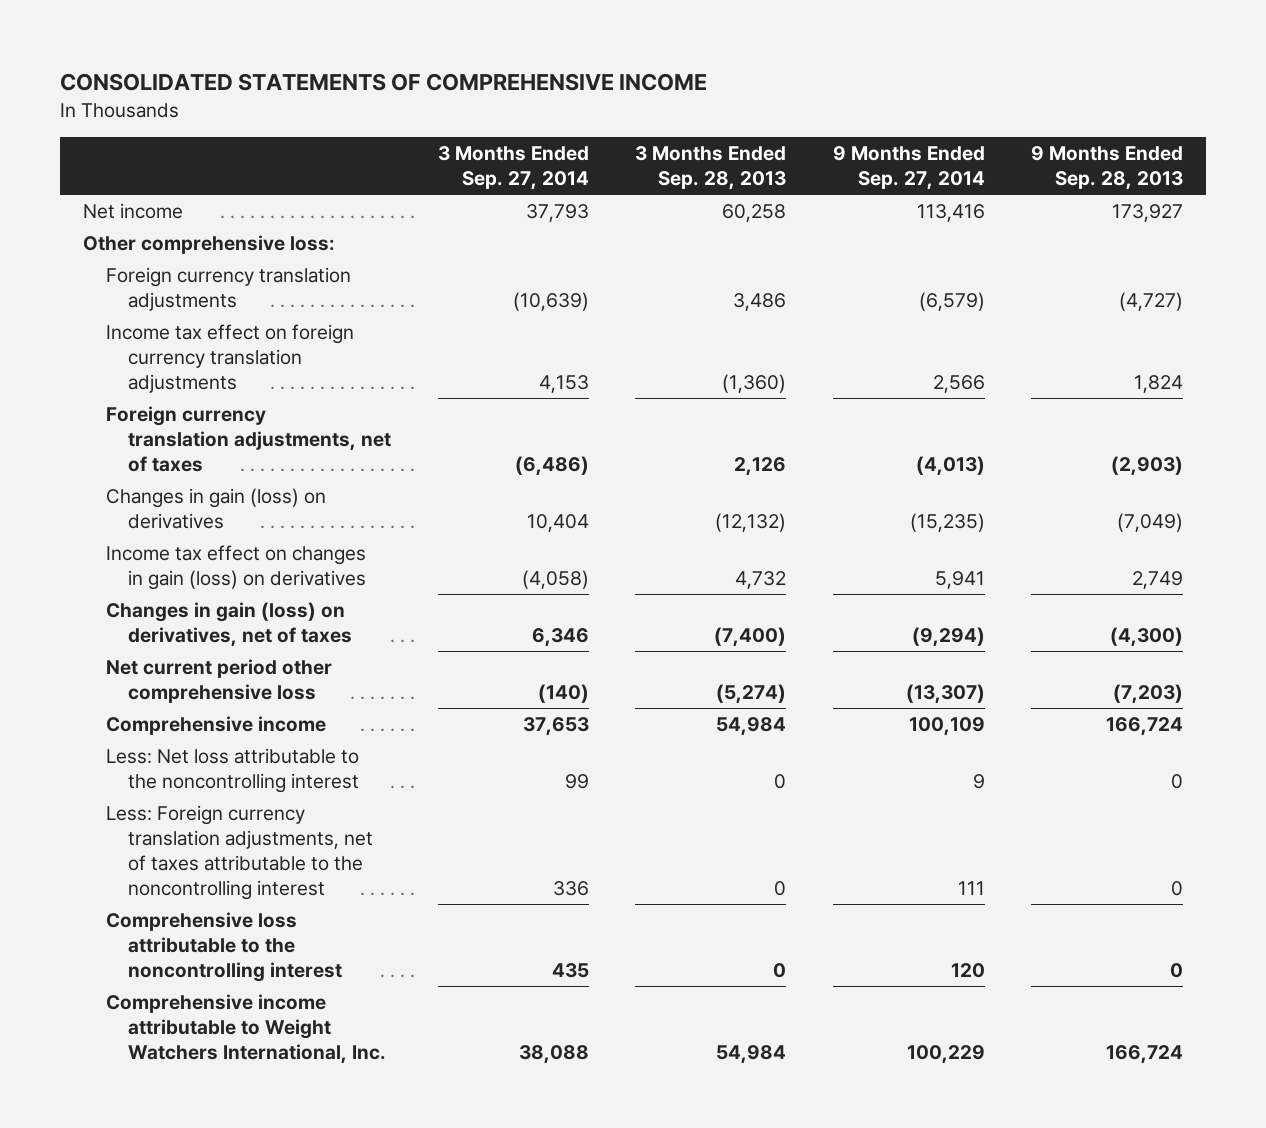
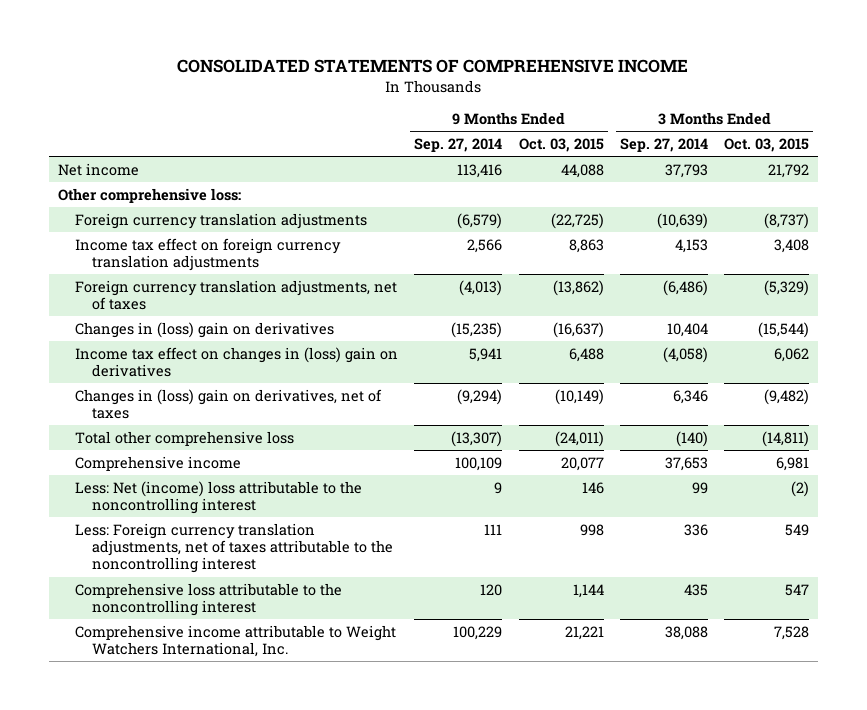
- | 3 Months Ended Sep. 27, 2014 | 3 Months Ended Sep. 28, 2013 | 9 Months Ended Sep. 27, 2014 | 9 Months Ended Sep. 28, 2013
+ | 9 Months Ended Sep. 27, 2014 | 9 Months Ended Oct. 03, 2015 | 3 Months Ended Sep. 27, 2014 | 3 Months Ended Oct. 03, 2015
- Changes in gain (loss) on derivatives | 10,404 | (12,132) | (15,235) | (7,049)
- Income tax effect on changes in gain (loss) on derivatives | (4,058) | 4,732 | 5,941 | 2,749
- Changes in gain (loss) on derivatives, net of taxes | 6,346 | (7,400) | (9,294) | (4,300)
- Net current period other comprehensive loss | (140) | (5,274) | (13,307) | (7,203)
+ Changes in (loss) gain on derivatives | (15,235) | (16,637) | 10,404 | (15,544)
+ Income tax effect on changes in (loss) gain on derivatives | 5,941 | 6,488 | (4,058) | 6,062
+ Changes in (loss) gain on derivatives, net of taxes | (9,294) | (10,149) | 6,346 | (9,482)
+ Total other comprehensive loss | (13,307) | (24,011) | (140) | (14,811)
- Less: Net loss attributable to the noncontrolling interest | 99 | 0 | 9 | 0
+ Less: Net (income) loss attributable to the noncontrolling interest | 9 | 146 | 99 | (2)

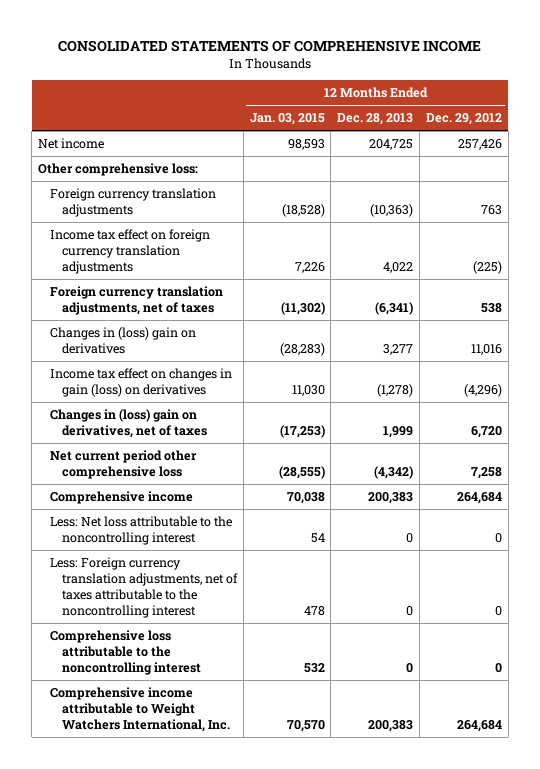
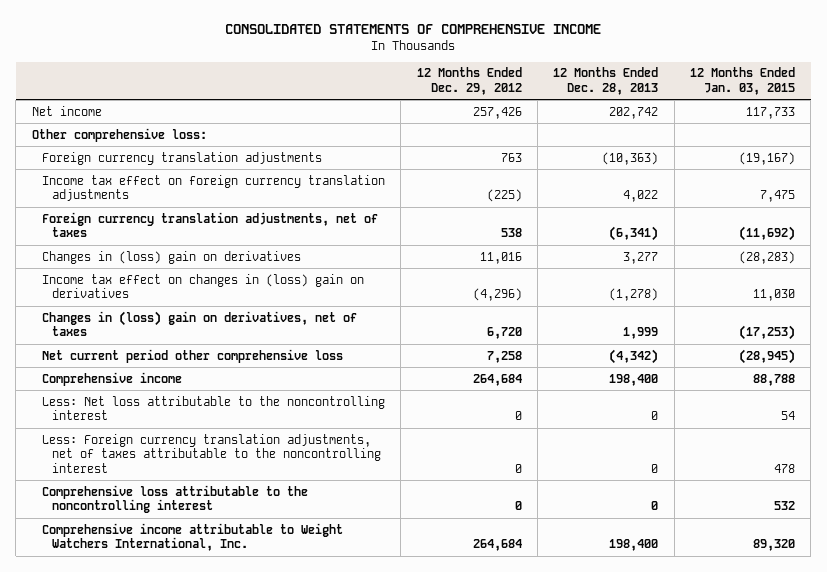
- | 12 Months Ended Jan. 03, 2015 | 12 Months Ended Dec. 28, 2013 | 12 Months Ended Dec. 29, 2012
+ | 12 Months Ended Dec. 29, 2012 | 12 Months Ended Dec. 28, 2013 | 12 Months Ended Jan. 03, 2015
- Net income | 98,593 | 204,725 | 257,426
+ Net income | 257,426 | 202,742 | 117,733
- Foreign currency translation adjustments | (18,528) | (10,363) | 763
- Income tax effect on foreign currency translation adjustments | 7,226 | 4,022 | (225)
- Foreign currency translation adjustments, net of taxes | (11,302) | (6,341) | 538
+ Foreign currency translation adjustments | 763 | (10,363) | (19,167)
+ Income tax effect on foreign currency translation adjustments | (225) | 4,022 | 7,475
+ Foreign currency translation adjustments, net of taxes | 538 | (6,341) | (11,692)
- Income tax effect on changes in gain (loss) on derivatives | 11,030 | (1,278) | (4,296)
+ Income tax effect on changes in (loss) gain on derivatives | (4,296) | (1,278) | 11,030
- Net current period other comprehensive loss | (28,555) | (4,342) | 7,258
- Comprehensive income | 70,038 | 200,383 | 264,684
+ Net current period other comprehensive loss | 7,258 | (4,342) | (28,945)
+ Comprehensive income | 264,684 | 198,400 | 88,788
- Comprehensive income attributable to Weight Watchers International, Inc. | 70,570 | 200,383 | 264,684
+ Comprehensive income attributable to Weight Watchers International, Inc. | 264,684 | 198,400 | 89,320

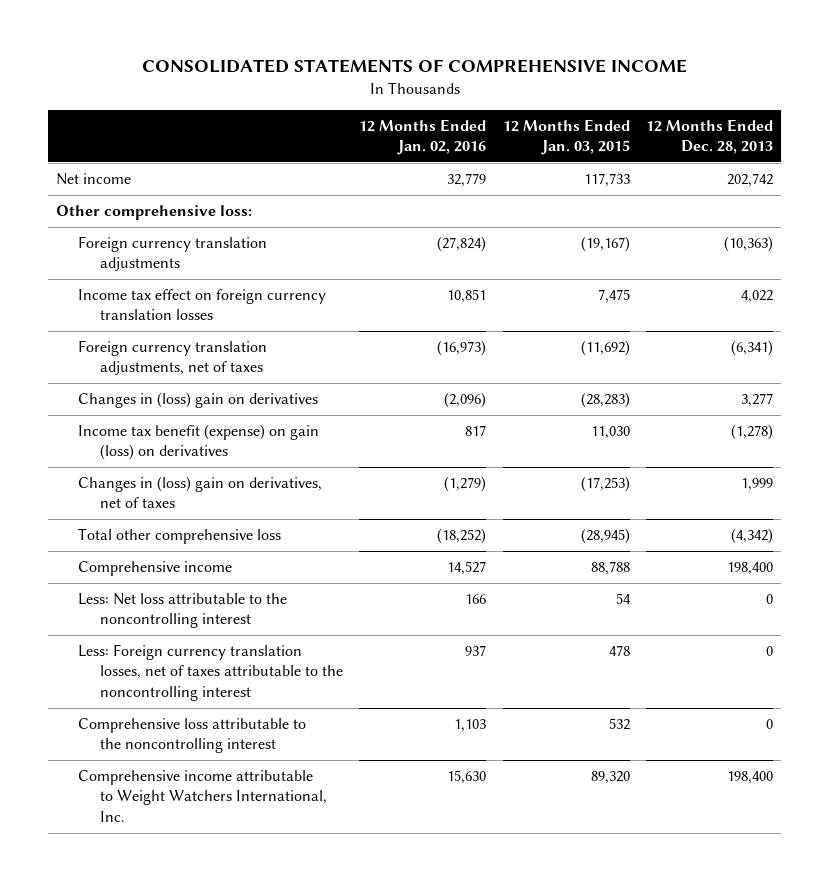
- | 12 Months Ended Dec. 29, 2012 | 12 Months Ended Dec. 28, 2013 | 12 Months Ended Jan. 03, 2015
+ | 12 Months Ended Jan. 02, 2016 | 12 Months Ended Jan. 03, 2015 | 12 Months Ended Dec. 28, 2013
- Income tax effect on foreign currency translation adjustments | (225) | 4,022 | 7,475
+ Income tax effect on foreign currency translation losses | 10,851 | 7,475 | 4,022
- Income tax effect on changes in (loss) gain on derivatives | (4,296) | (1,278) | 11,030
+ Income tax benefit (expense) on gain (loss) on derivatives | 817 | 11,030 | (1,278)
- Net current period other comprehensive loss | 7,258 | (4,342) | (28,945)
+ Total other comprehensive loss | (18,252) | (28,945) | (4,342)
- Less: Foreign currency translation adjustments, net of taxes attributable to the noncontrolling interest | 0 | 0 | 478
+ Less: Foreign currency translation losses, net of taxes attributable to the noncontrolling interest | 937 | 478 | 0

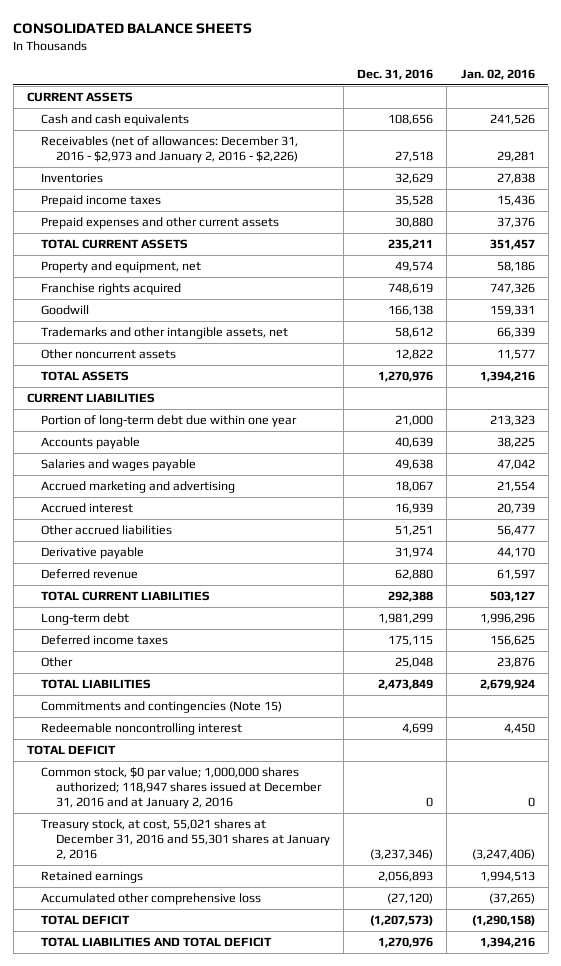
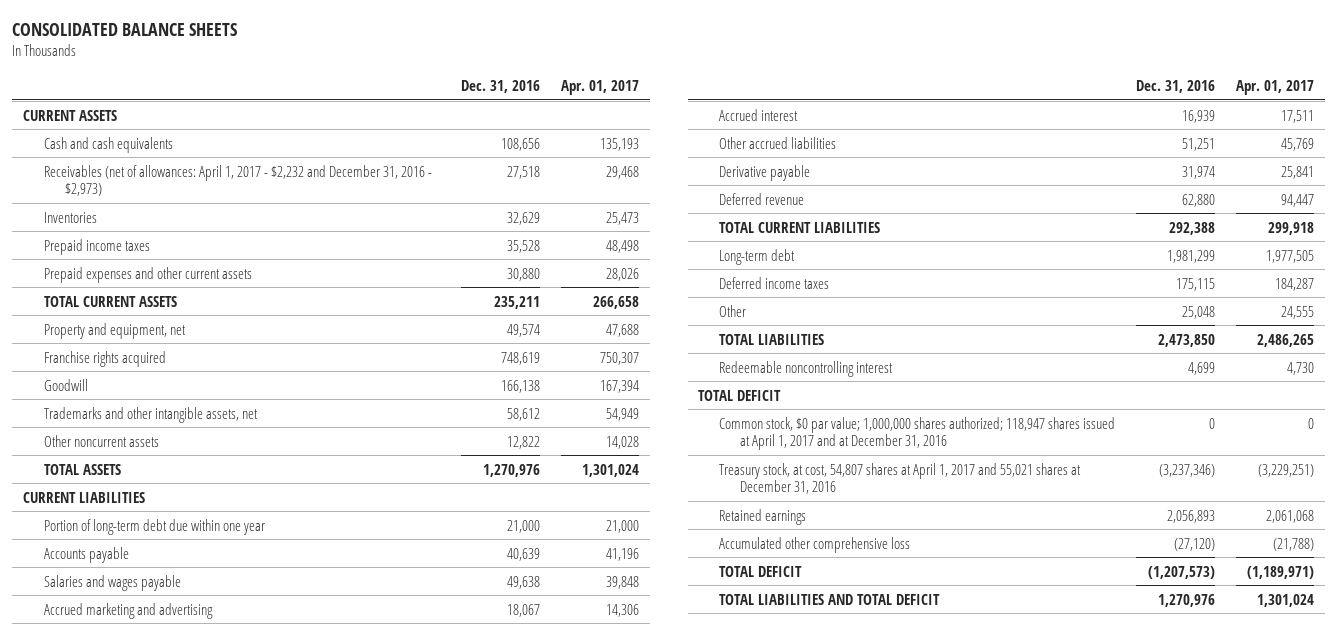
- | Dec. 31, 2016 | Jan. 02, 2016
+ | Dec. 31, 2016 | Apr. 01, 2017
- Receivables (net of allowances: December 31, 2016 - $2,973 and January 2, 2016 - $2,226) | 27,518 | 29,281
+ Receivables (net of allowances: April 1, 2017 - $2,232 and December 31, 2016 - $2,973) | 27,518 | 29,468
- TOTAL LIABILITIES | 2,473,849 | 2,679,924
- Commitments and contingencies (Note 15)
+ TOTAL LIABILITIES | 2,473,850 | 2,486,265
- Common stock, $0 par value; 1,000,000 shares authorized; 118,947 shares issued at December 31, 2016 and at January 2, 2016 | 0 | 0
- Treasury stock, at cost, 55,021 shares at December 31, 2016 and 55,301 shares at January 2, 2016 | (3,237,346) | (3,247,406)
+ Common stock, $0 par value; 1,000,000 shares authorized; 118,947 shares issued at April 1, 2017 and at December 31, 2016 | 0 | 0
+ Treasury stock, at cost, 54,807 shares at April 1, 2017 and 55,021 shares at December 31, 2016 | (3,237,346) | (3,229,251)

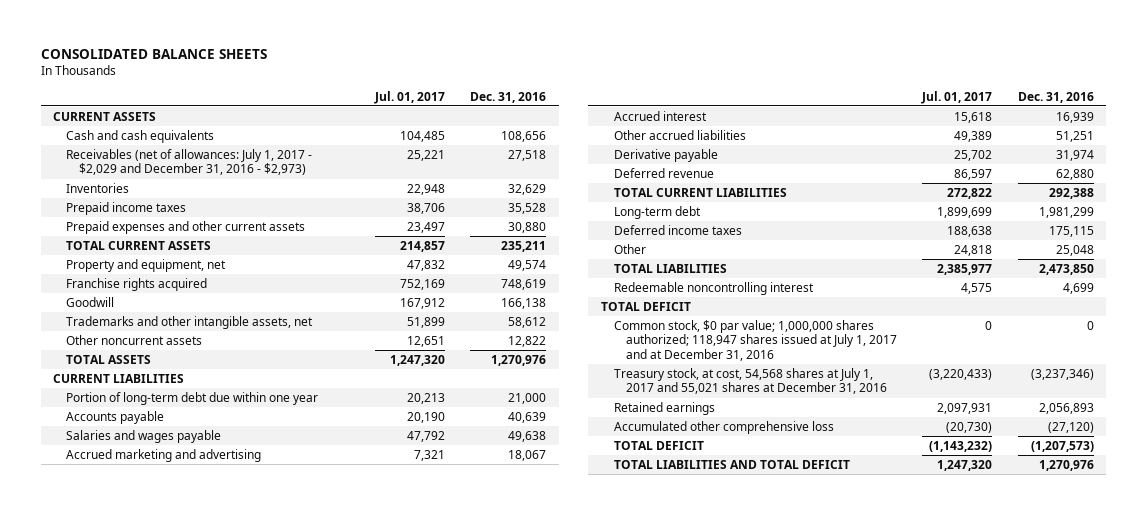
- | Dec. 31, 2016 | Apr. 01, 2017
+ | Jul. 01, 2017 | Dec. 31, 2016
- Receivables (net of allowances: April 1, 2017 - $2,232 and December 31, 2016 - $2,973) | 27,518 | 29,468
+ Receivables (net of allowances: July 1, 2017 - $2,029 and December 31, 2016 - $2,973) | 25,221 | 27,518
- Common stock, $0 par value; 1,000,000 shares authorized; 118,947 shares issued at April 1, 2017 and at December 31, 2016 | 0 | 0
- Treasury stock, at cost, 54,807 shares at April 1, 2017 and 55,021 shares at December 31, 2016 | (3,237,346) | (3,229,251)
+ Common stock, $0 par value; 1,000,000 shares authorized; 118,947 shares issued at July 1, 2017 and at December 31, 2016 | 0 | 0
+ Treasury stock, at cost, 54,568 shares at July 1, 2017 and 55,021 shares at December 31, 2016 | (3,220,433) | (3,237,346)

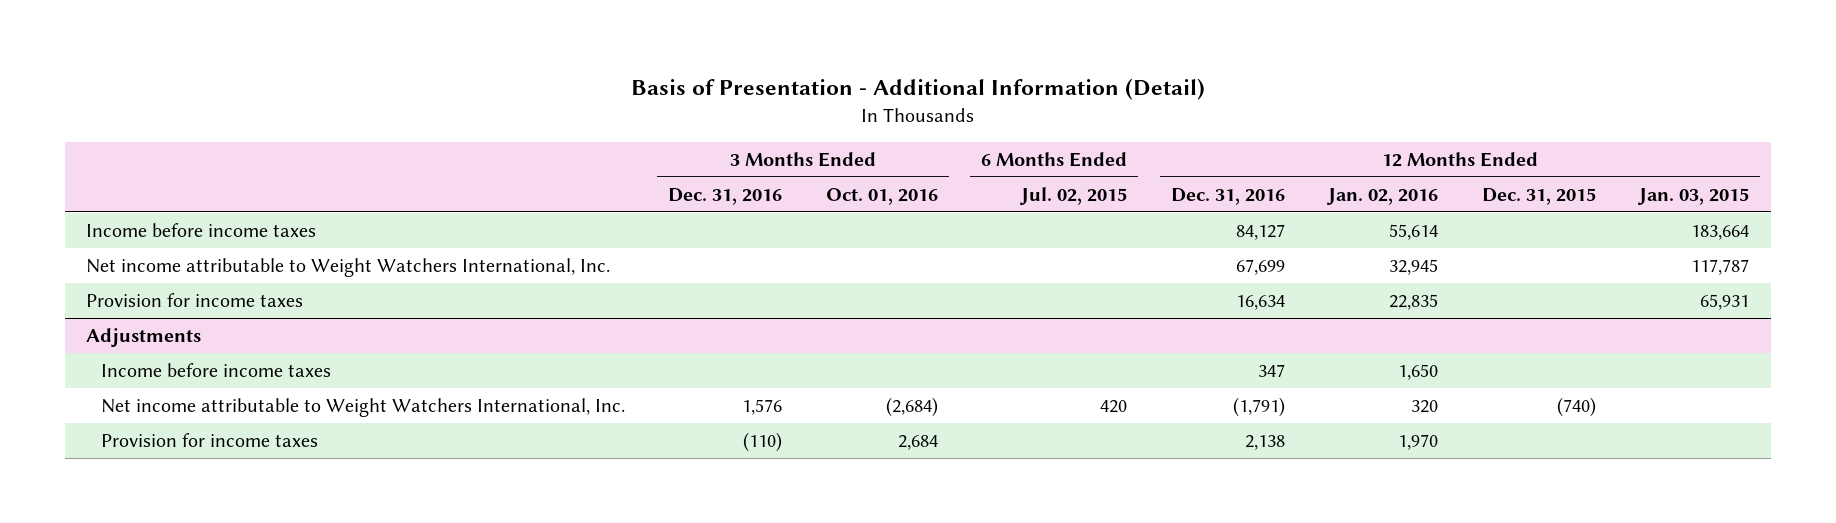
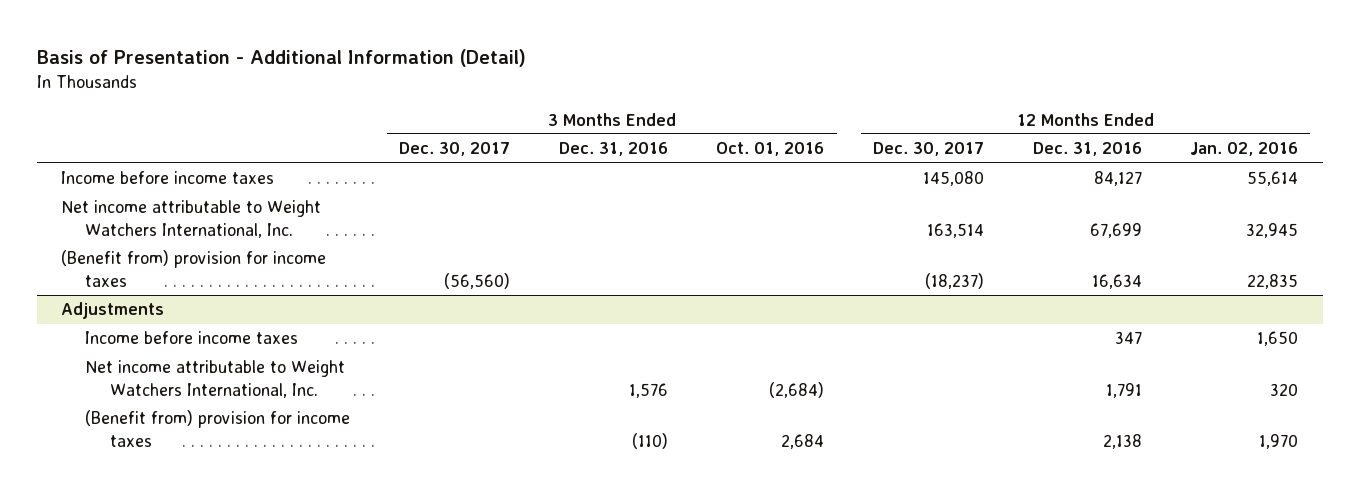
- | 3 Months Ended Dec. 31, 2016 | 3 Months Ended Oct. 01, 2016 | 6 Months Ended Jul. 02, 2015 | 12 Months Ended Dec. 31, 2016 | 12 Months Ended Jan. 02, 2016 | 12 Months Ended Dec. 31, 2015 | 12 Months Ended Jan. 03, 2015
+ | 3 Months Ended Dec. 30, 2017 | 3 Months Ended Dec. 31, 2016 | 3 Months Ended Oct. 01, 2016 | 12 Months Ended Dec. 30, 2017 | 12 Months Ended Dec. 31, 2016 | 12 Months Ended Jan. 02, 2016
- Provision for income taxes | | | | 16,634 | 22,835 | | 65,931
+ (Benefit from) provision for income taxes | (56,560) | | | (18,237) | 16,634 | 22,835
@ Adjustments
- Net income attributable to Weight Watchers International, Inc. | 1,576 | (2,684) | 420 | (1,791) | 320 | (740) |
- Provision for income taxes | (110) | 2,684 | | 2,138 | 1,970 | |
+ Net income attributable to Weight Watchers International, Inc. | | 1,576 | (2,684) | | 1,791 | 320
+ (Benefit from) provision for income taxes | | (110) | 2,684 | | 2,138 | 1,970

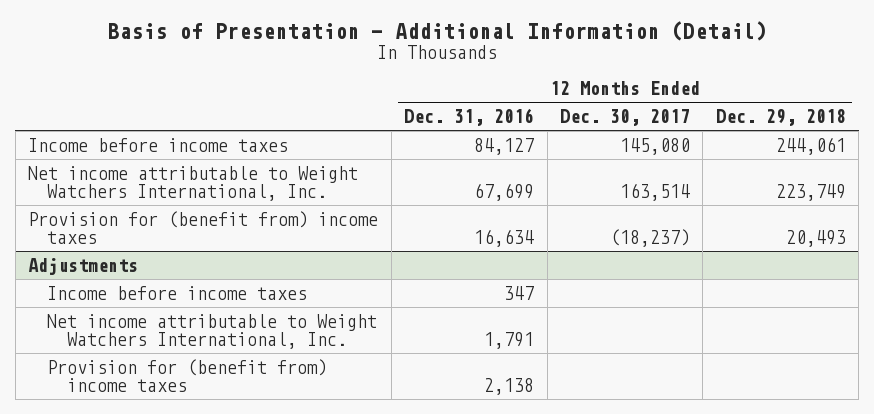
- | 3 Months Ended Dec. 30, 2017 | 3 Months Ended Dec. 31, 2016 | 3 Months Ended Oct. 01, 2016 | 12 Months Ended Dec. 30, 2017 | 12 Months Ended Dec. 31, 2016 | 12 Months Ended Jan. 02, 2016
+ | 12 Months Ended Dec. 31, 2016 | 12 Months Ended Dec. 30, 2017 | 12 Months Ended Dec. 29, 2018
- (Benefit from) provision for income taxes | (56,560) | | | (18,237) | 16,634 | 22,835
+ Provision for (benefit from) income taxes | 16,634 | (18,237) | 20,493
@ Adjustments
- (Benefit from) provision for income taxes | | (110) | 2,684 | | 2,138 | 1,970
+ Provision for (benefit from) income taxes | 2,138 | |

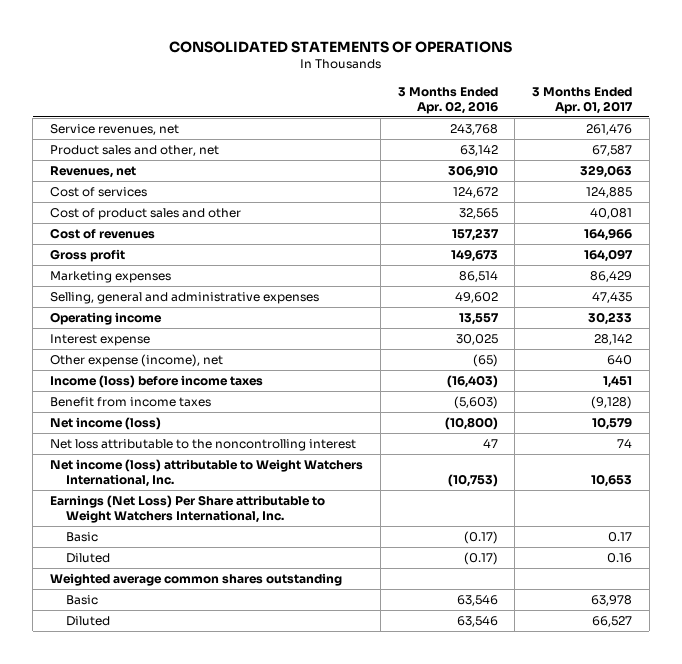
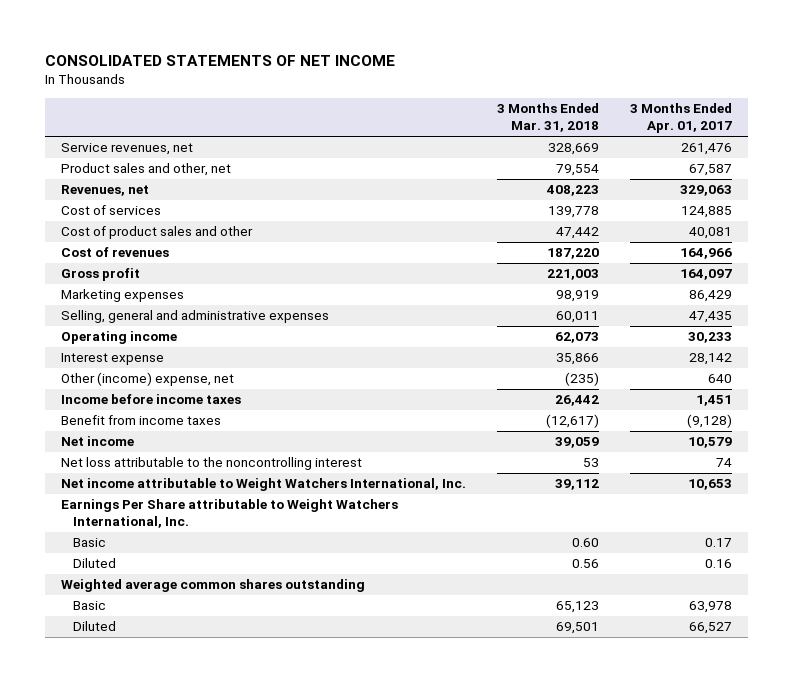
- CONSOLIDATED STATEMENTS OF OPERATIONS
+ CONSOLIDATED STATEMENTS OF NET INCOME
- | 3 Months Ended Apr. 02, 2016 | 3 Months Ended Apr. 01, 2017
+ | 3 Months Ended Mar. 31, 2018 | 3 Months Ended Apr. 01, 2017
- Other expense (income), net | (65) | 640
- Income (loss) before income taxes | (16,403) | 1,451
+ Other (income) expense, net | (235) | 640
+ Income before income taxes | 26,442 | 1,451
- Net income (loss) | (10,800) | 10,579
+ Net income | 39,059 | 10,579
- Net income (loss) attributable to Weight Watchers International, Inc. | (10,753) | 10,653
- Earnings (Net Loss) Per Share attributable to Weight Watchers International, Inc.
+ Net income attributable to Weight Watchers International, Inc. | 39,112 | 10,653
+ Earnings Per Share attributable to Weight Watchers International, Inc.

